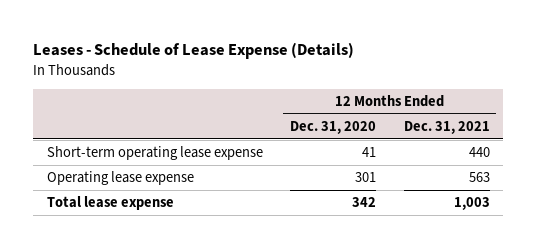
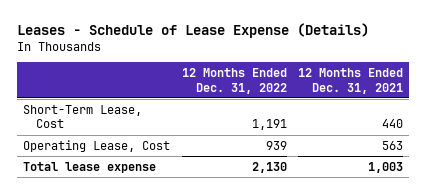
- | 12 Months Ended Dec. 31, 2020 | 12 Months Ended Dec. 31, 2021
+ | 12 Months Ended Dec. 31, 2022 | 12 Months Ended Dec. 31, 2021
- Short-term operating lease expense | 41 | 440
- Operating lease expense | 301 | 563
+ Short-Term Lease, Cost | 1,191 | 440
+ Operating Lease, Cost | 939 | 563

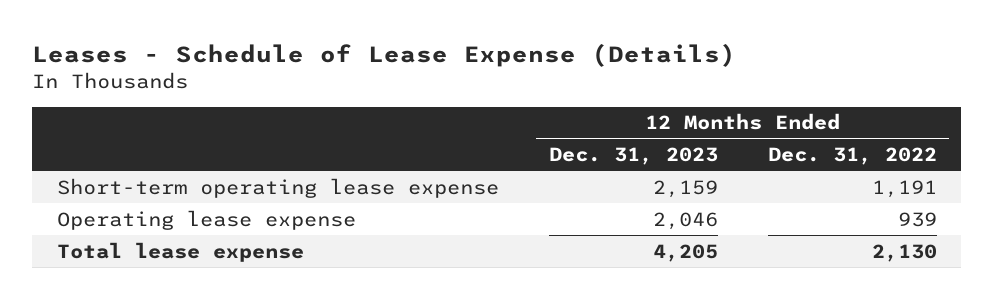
- | 12 Months Ended Dec. 31, 2022 | 12 Months Ended Dec. 31, 2021
+ | 12 Months Ended Dec. 31, 2023 | 12 Months Ended Dec. 31, 2022
- Short-Term Lease, Cost | 1,191 | 440
- Operating Lease, Cost | 939 | 563
+ Short-term operating lease expense | 2,159 | 1,191
+ Operating lease expense | 2,046 | 939

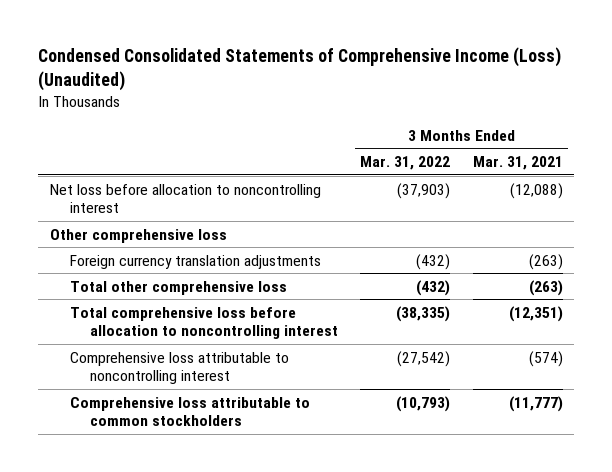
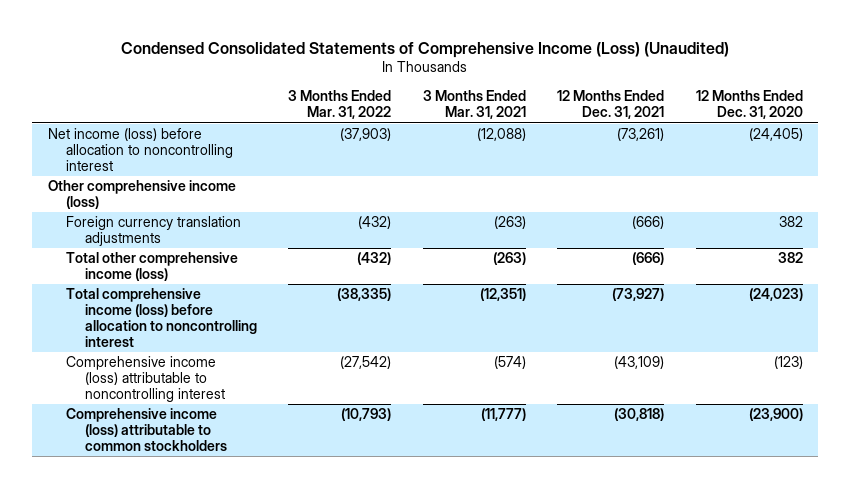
- | 3 Months Ended Mar. 31, 2022 | 3 Months Ended Mar. 31, 2021
+ | 3 Months Ended Mar. 31, 2022 | 3 Months Ended Mar. 31, 2021 | 12 Months Ended Dec. 31, 2021 | 12 Months Ended Dec. 31, 2020
- Net loss before allocation to noncontrolling interest | (37,903) | (12,088)
- Other comprehensive loss
+ Net income (loss) before allocation to noncontrolling interest | (37,903) | (12,088) | (73,261) | (24,405)
+ Other comprehensive income (loss)
- Total other comprehensive loss | (432) | (263)
- Total comprehensive loss before allocation to noncontrolling interest | (38,335) | (12,351)
- Comprehensive loss attributable to noncontrolling interest | (27,542) | (574)
- Comprehensive loss attributable to common stockholders | (10,793) | (11,777)
+ Total other comprehensive income (loss) | (432) | (263) | (666) | 382
+ Total comprehensive income (loss) before allocation to noncontrolling interest | (38,335) | (12,351) | (73,927) | (24,023)
+ Comprehensive income (loss) attributable to noncontrolling interest | (27,542) | (574) | (43,109) | (123)
+ Comprehensive income (loss) attributable to common stockholders | (10,793) | (11,777) | (30,818) | (23,900)

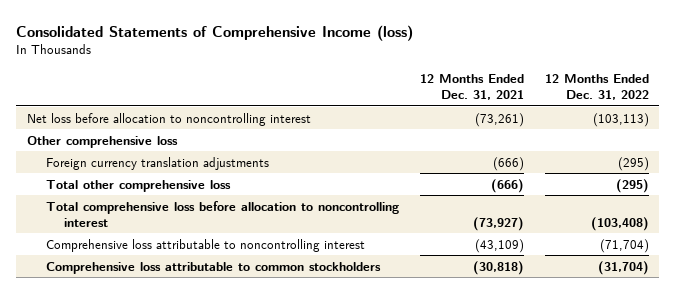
- Condensed Consolidated Statements of Comprehensive Income (Loss) (Unaudited)
+ Consolidated Statements of Comprehensive Income (loss)
- | 3 Months Ended Mar. 31, 2022 | 3 Months Ended Mar. 31, 2021 | 12 Months Ended Dec. 31, 2021 | 12 Months Ended Dec. 31, 2020
+ | 12 Months Ended Dec. 31, 2021 | 12 Months Ended Dec. 31, 2022
- Net income (loss) before allocation to noncontrolling interest | (37,903) | (12,088) | (73,261) | (24,405)
- Other comprehensive income (loss)
+ Net loss before allocation to noncontrolling interest | (73,261) | (103,113)
+ Other comprehensive loss
- Total other comprehensive income (loss) | (432) | (263) | (666) | 382
- Total comprehensive income (loss) before allocation to noncontrolling interest | (38,335) | (12,351) | (73,927) | (24,023)
- Comprehensive income (loss) attributable to noncontrolling interest | (27,542) | (574) | (43,109) | (123)
- Comprehensive income (loss) attributable to common stockholders | (10,793) | (11,777) | (30,818) | (23,900)
+ Total other comprehensive loss | (666) | (295)
+ Total comprehensive loss before allocation to noncontrolling interest | (73,927) | (103,408)
+ Comprehensive loss attributable to noncontrolling interest | (43,109) | (71,704)
+ Comprehensive loss attributable to common stockholders | (30,818) | (31,704)

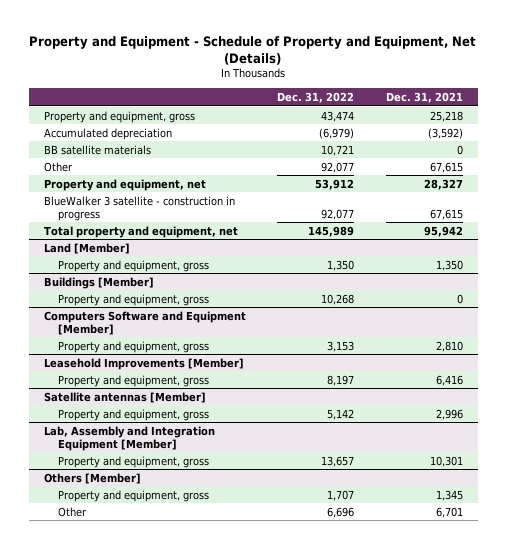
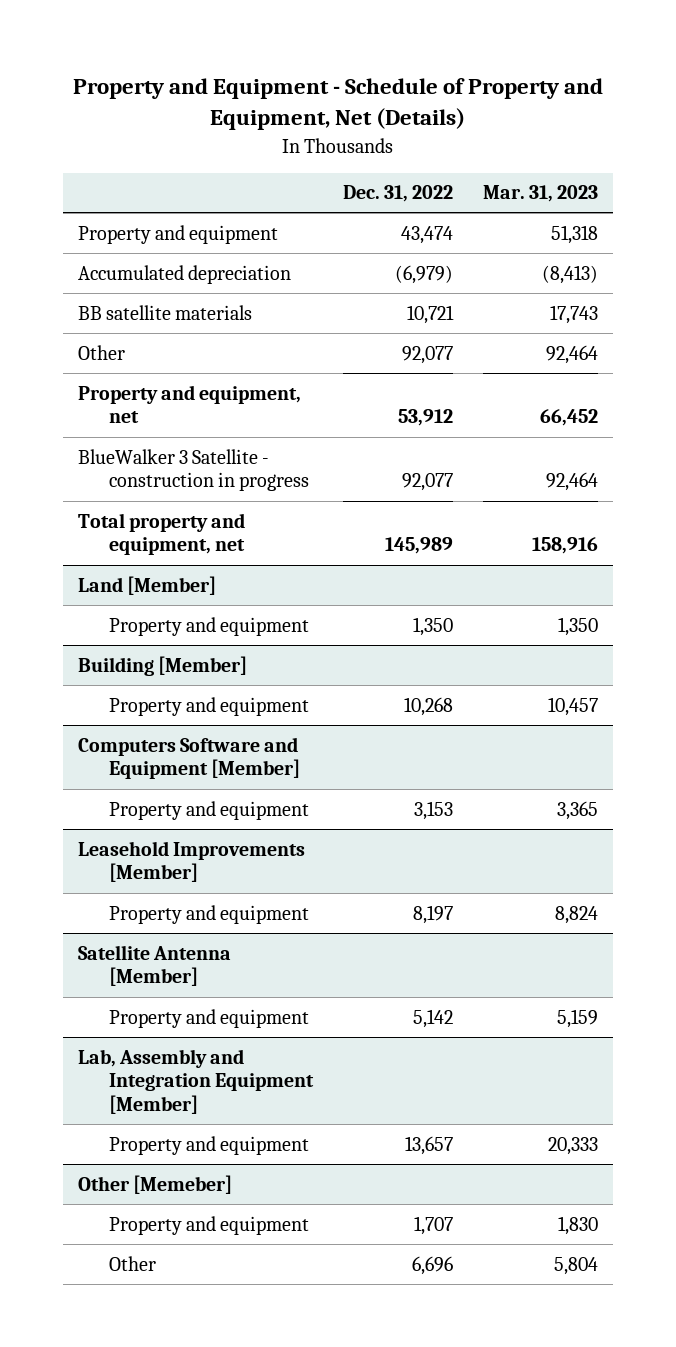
- | Dec. 31, 2022 | Dec. 31, 2021
+ | Dec. 31, 2022 | Mar. 31, 2023
- Property and equipment, gross | 43,474 | 25,218
+ Property and equipment | 43,474 | 51,318
- BlueWalker 3 satellite - construction in progress | 92,077 | 67,615
+ BlueWalker 3 Satellite - construction in progress | 92,077 | 92,464
@ Land [Member]
- Property and equipment, gross | 1,350 | 1,350
- Buildings [Member]
- Property and equipment, gross | 10,268 | 0
@ Land [Member]
+ Property and equipment | 1,350 | 1,350
+ Building [Member]
+ Property and equipment | 10,268 | 10,457
@ Computers Software and Equipment [Member]
- Property and equipment, gross | 3,153 | 2,810
+ Property and equipment | 3,153 | 3,365
@ Leasehold Improvements [Member]
- Property and equipment, gross | 8,197 | 6,416
- Satellite antennas [Member]
- Property and equipment, gross | 5,142 | 2,996
@ Leasehold Improvements [Member]
+ Property and equipment | 8,197 | 8,824
+ Satellite Antenna [Member]
+ Property and equipment | 5,142 | 5,159
@ Lab, Assembly and Integration Equipment [Member]
- Property and equipment, gross | 13,657 | 10,301
- Others [Member]
- Property and equipment, gross | 1,707 | 1,345
@ Lab, Assembly and Integration Equipment [Member]
+ Property and equipment | 13,657 | 20,333
+ Other [Memeber]
+ Property and equipment | 1,707 | 1,830

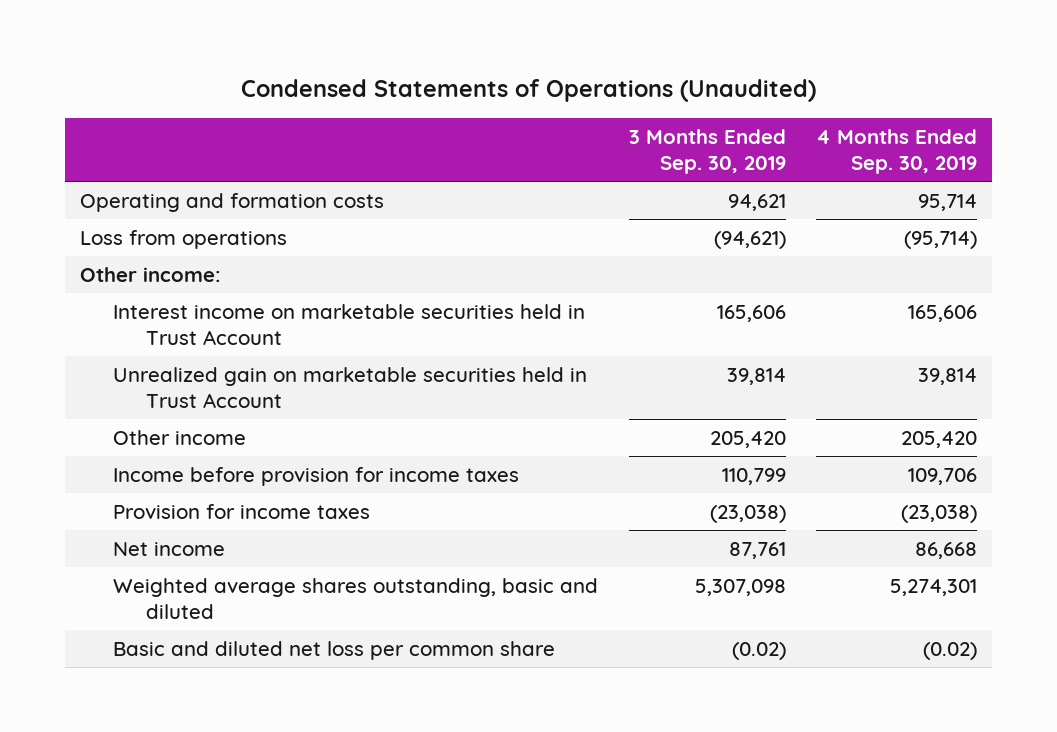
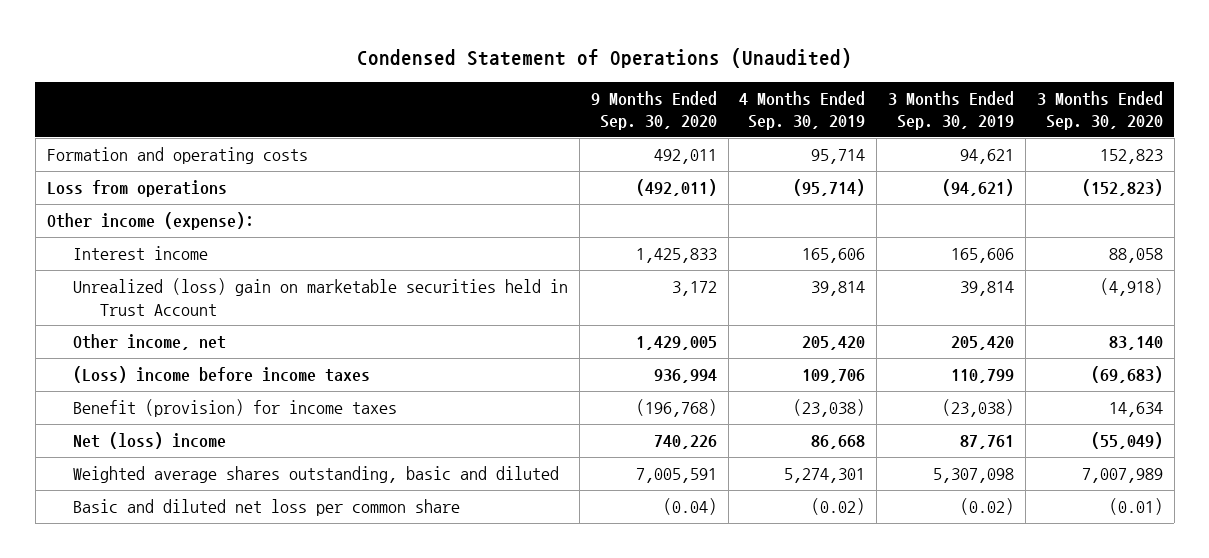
- Condensed Statements of Operations (Unaudited)
+ Condensed Statement of Operations (Unaudited)
- | 3 Months Ended Sep. 30, 2019 | 4 Months Ended Sep. 30, 2019
+ | 9 Months Ended Sep. 30, 2020 | 4 Months Ended Sep. 30, 2019 | 3 Months Ended Sep. 30, 2019 | 3 Months Ended Sep. 30, 2020
- Operating and formation costs | 94,621 | 95,714
+ Formation and operating costs | 492,011 | 95,714 | 94,621 | 152,823
- Other income:
- Interest income on marketable securities held in Trust Account | 165,606 | 165,606
- Unrealized gain on marketable securities held in Trust Account | 39,814 | 39,814
- Other income | 205,420 | 205,420
- Income before provision for income taxes | 110,799 | 109,706
- Provision for income taxes | (23,038) | (23,038)
- Net income | 87,761 | 86,668
+ Other income (expense):
+ Interest income | 1,425,833 | 165,606 | 165,606 | 88,058
+ Unrealized (loss) gain on marketable securities held in Trust Account | 3,172 | 39,814 | 39,814 | (4,918)
+ Other income, net | 1,429,005 | 205,420 | 205,420 | 83,140
+ (Loss) income before income taxes | 936,994 | 109,706 | 110,799 | (69,683)
+ Benefit (provision) for income taxes | (196,768) | (23,038) | (23,038) | 14,634
+ Net (loss) income | 740,226 | 86,668 | 87,761 | (55,049)

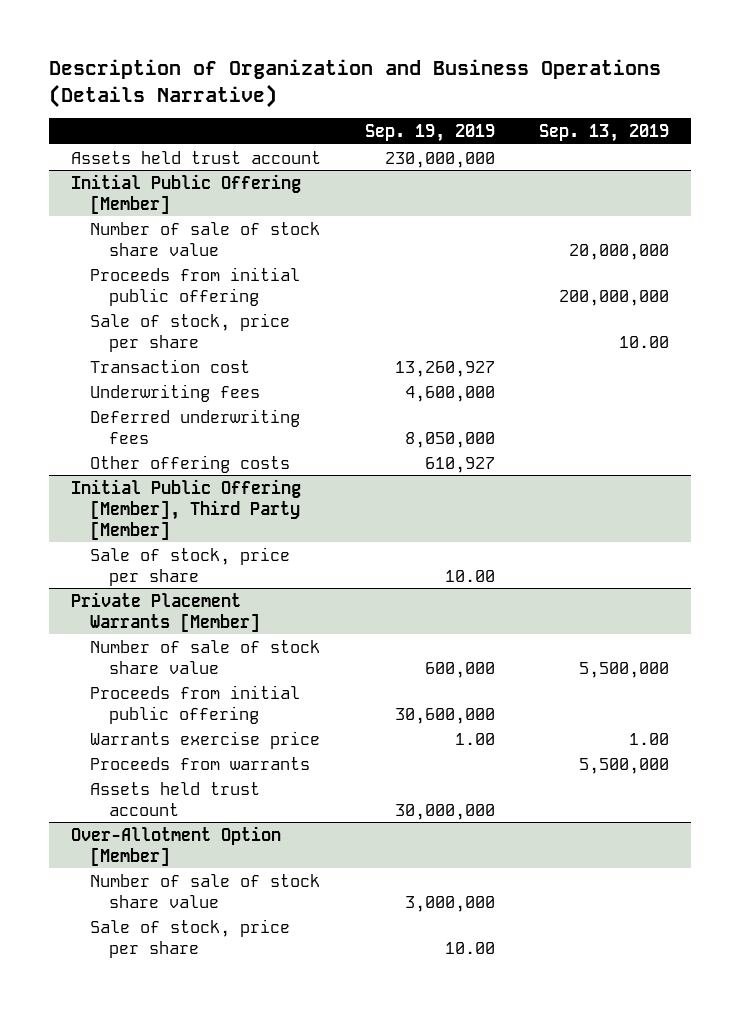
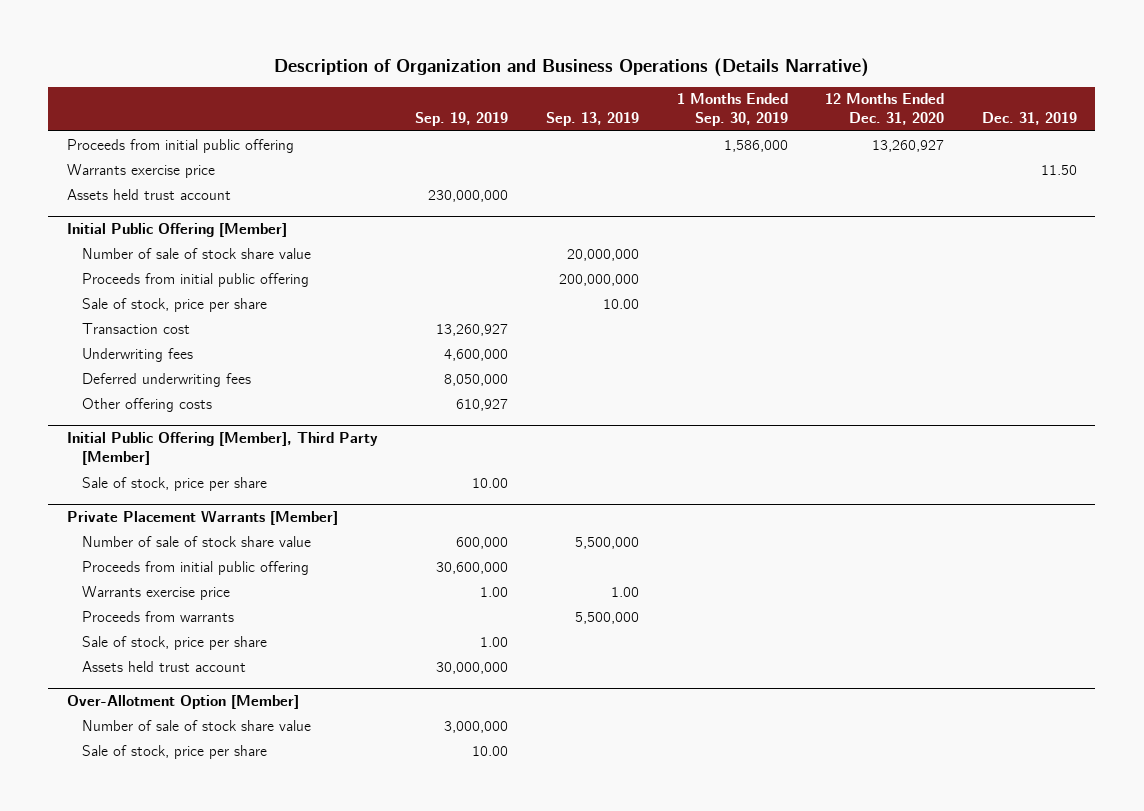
- | Sep. 19, 2019 | Sep. 13, 2019
+ | Sep. 19, 2019 | Sep. 13, 2019 | 1 Months Ended Sep. 30, 2019 | 12 Months Ended Dec. 31, 2020 | Dec. 31, 2019
+ Proceeds from initial public offering | | | 1,586,000 | 13,260,927 |
+ Warrants exercise price | | | | | 11.50
@ Private Placement Warrants [Member]
+ Sale of stock, price per share | 1.00 | | | |

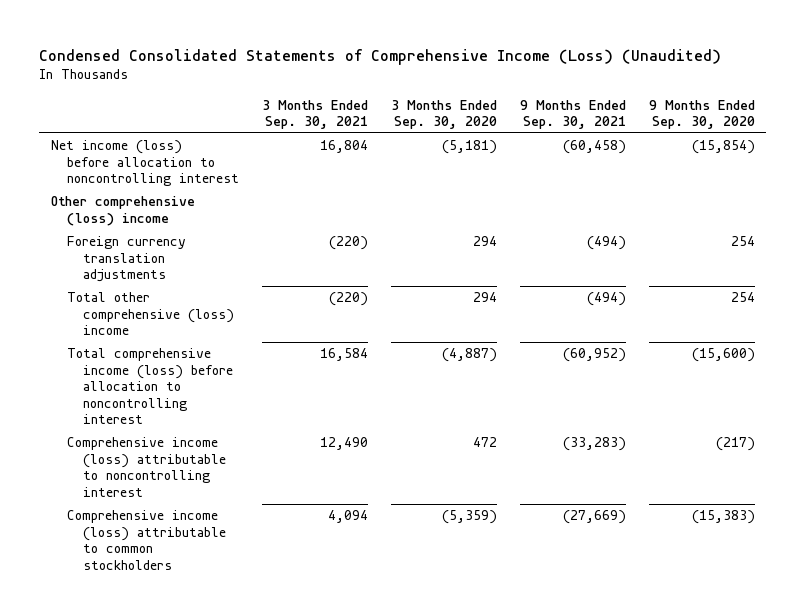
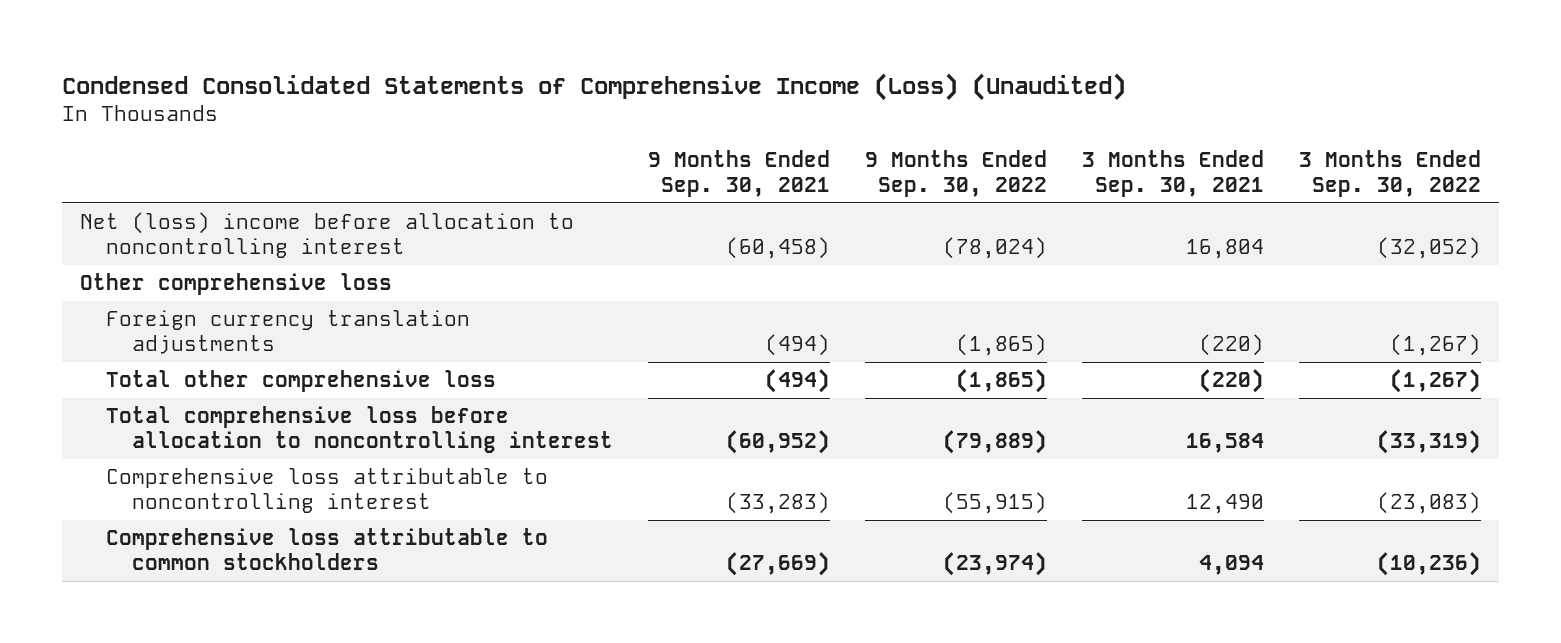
- | 3 Months Ended Sep. 30, 2021 | 3 Months Ended Sep. 30, 2020 | 9 Months Ended Sep. 30, 2021 | 9 Months Ended Sep. 30, 2020
+ | 9 Months Ended Sep. 30, 2021 | 9 Months Ended Sep. 30, 2022 | 3 Months Ended Sep. 30, 2021 | 3 Months Ended Sep. 30, 2022
- Net income (loss) before allocation to noncontrolling interest | 16,804 | (5,181) | (60,458) | (15,854)
- Other comprehensive (loss) income
+ Net (loss) income before allocation to noncontrolling interest | (60,458) | (78,024) | 16,804 | (32,052)
+ Other comprehensive loss
- Total other comprehensive (loss) income | (220) | 294 | (494) | 254
- Total comprehensive income (loss) before allocation to noncontrolling interest | 16,584 | (4,887) | (60,952) | (15,600)
- Comprehensive income (loss) attributable to noncontrolling interest | 12,490 | 472 | (33,283) | (217)
- Comprehensive income (loss) attributable to common stockholders | 4,094 | (5,359) | (27,669) | (15,383)
+ Total other comprehensive loss | (494) | (1,865) | (220) | (1,267)
+ Total comprehensive loss before allocation to noncontrolling interest | (60,952) | (79,889) | 16,584 | (33,319)
+ Comprehensive loss attributable to noncontrolling interest | (33,283) | (55,915) | 12,490 | (23,083)
+ Comprehensive loss attributable to common stockholders | (27,669) | (23,974) | 4,094 | (10,236)

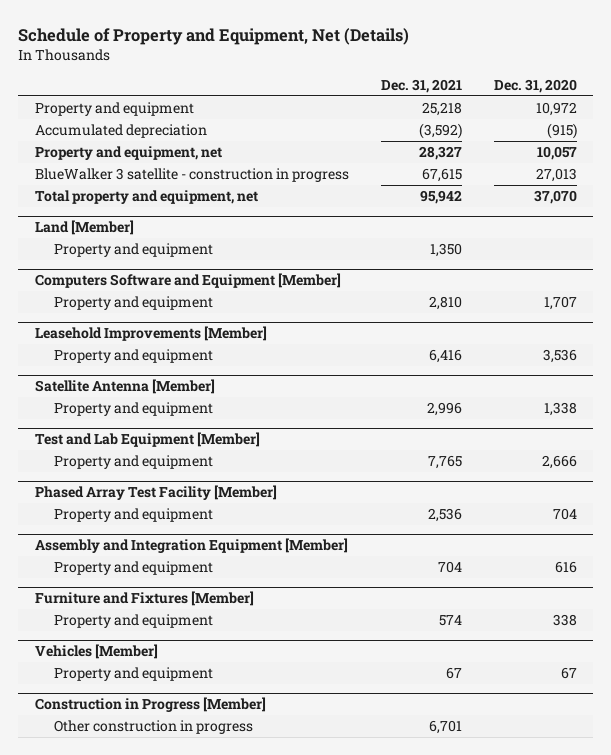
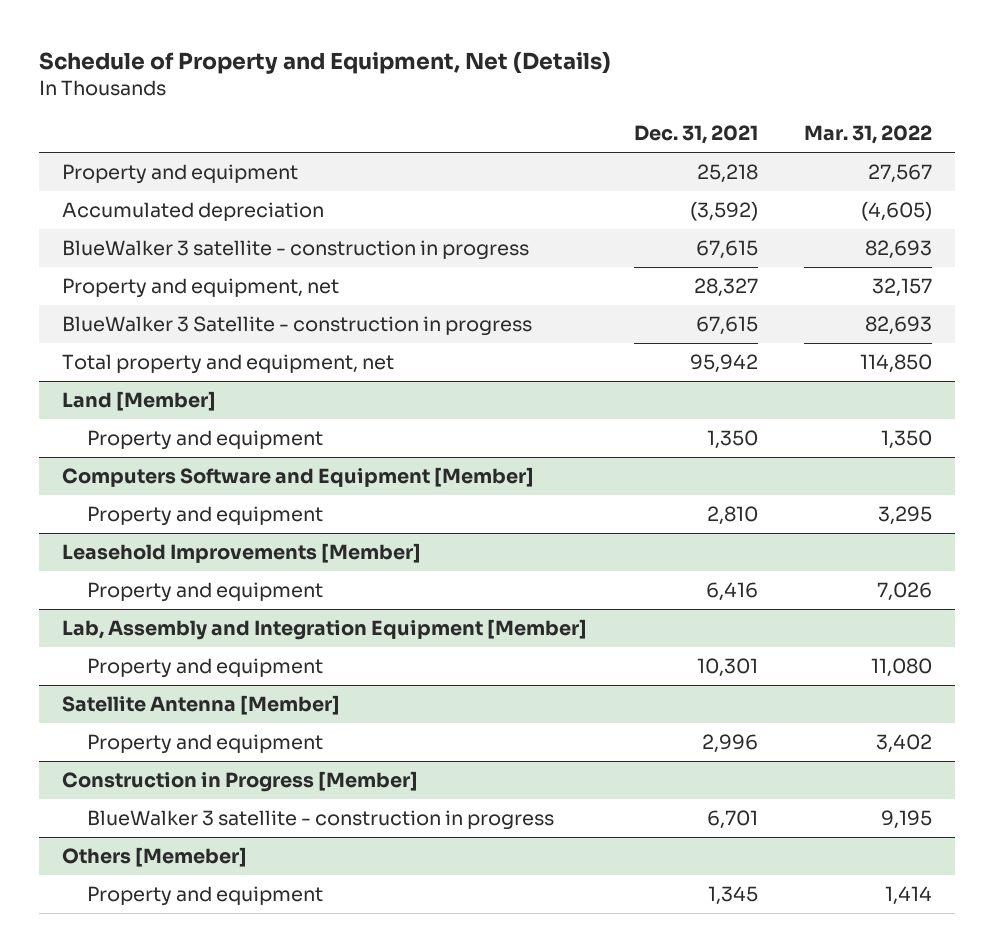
- | Dec. 31, 2021 | Dec. 31, 2020
+ | Dec. 31, 2021 | Mar. 31, 2022
moved down: Property and equipment, net | 28,327 | 32,157
+ BlueWalker 3 Satellite - construction in progress | 67,615 | 82,693
+ Lab, Assembly and Integration Equipment [Member]
+ Property and equipment | 10,301 | 11,080
- Test and Lab Equipment [Member]
- Property and equipment | 7,765 | 2,666
- Phased Array Test Facility [Member]
- Property and equipment | 2,536 | 704
- Assembly and Integration Equipment [Member]
- Property and equipment | 704 | 616
- Furniture and Fixtures [Member]
- Property and equipment | 574 | 338
- Vehicles [Member]
- Property and equipment | 67 | 67
@ Construction in Progress [Member]
- Other construction in progress | 6,701 |
+ BlueWalker 3 satellite - construction in progress | 6,701 | 9,195
+ Others [Memeber]
+ Property and equipment | 1,345 | 1,414

